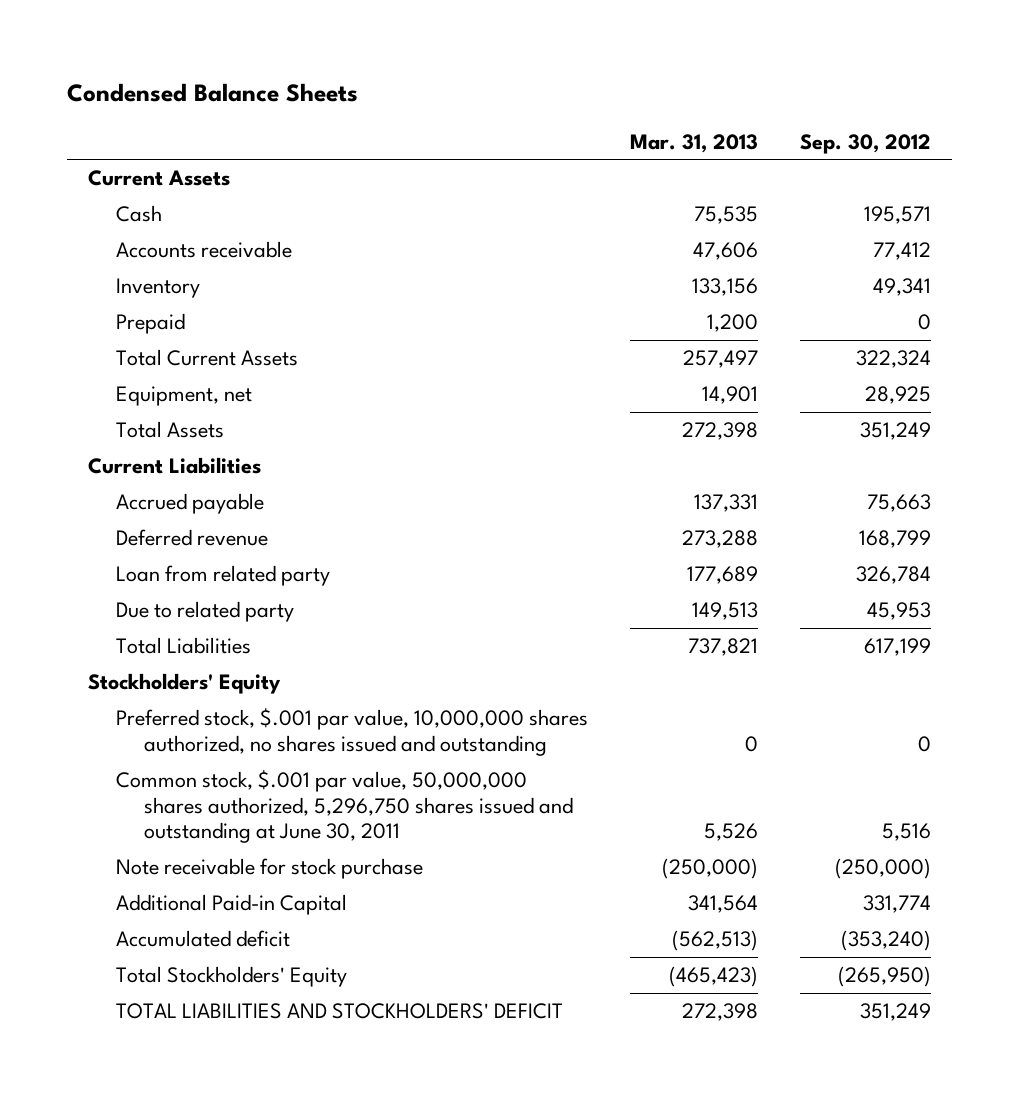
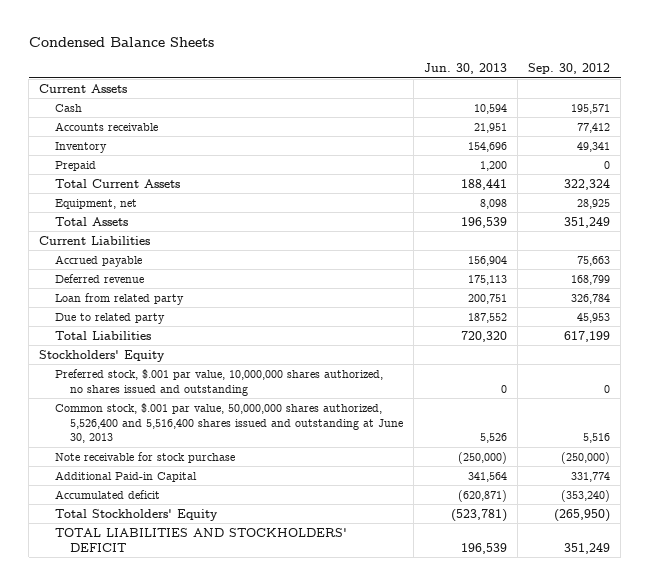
- | Mar. 31, 2013 | Sep. 30, 2012
+ | Jun. 30, 2013 | Sep. 30, 2012
- Common stock, $.001 par value, 50,000,000 shares authorized, 5,296,750 shares issued and outstanding at June 30, 2011 | 5,526 | 5,516
+ Common stock, $.001 par value, 50,000,000 shares authorized, 5,526,400 and 5,516,400 shares issued and outstanding at June 30, 2013 | 5,526 | 5,516

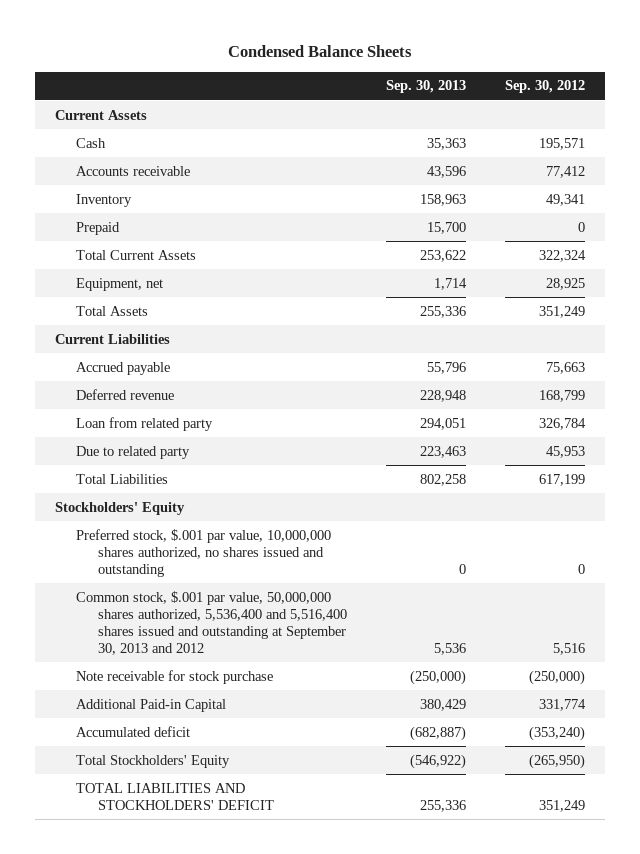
- | Jun. 30, 2013 | Sep. 30, 2012
+ | Sep. 30, 2013 | Sep. 30, 2012
- Common stock, $.001 par value, 50,000,000 shares authorized, 5,526,400 and 5,516,400 shares issued and outstanding at June 30, 2013 | 5,526 | 5,516
+ Common stock, $.001 par value, 50,000,000 shares authorized, 5,536,400 and 5,516,400 shares issued and outstanding at September 30, 2013 and 2012 | 5,536 | 5,516

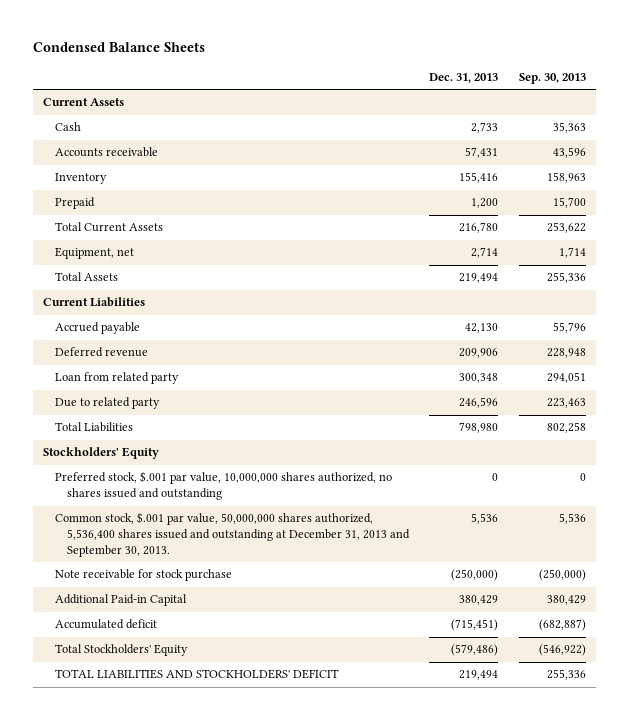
- | Sep. 30, 2013 | Sep. 30, 2012
+ | Dec. 31, 2013 | Sep. 30, 2013
- Common stock, $.001 par value, 50,000,000 shares authorized, 5,536,400 and 5,516,400 shares issued and outstanding at September 30, 2013 and 2012 | 5,536 | 5,516
+ Common stock, $.001 par value, 50,000,000 shares authorized, 5,536,400 shares issued and outstanding at December 31, 2013 and September 30, 2013. | 5,536 | 5,536

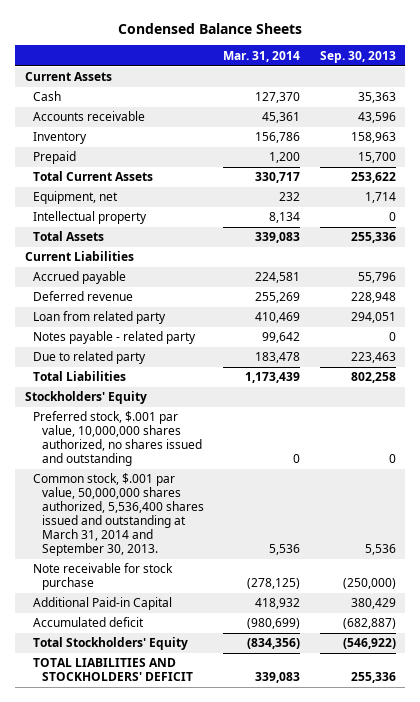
- | Dec. 31, 2013 | Sep. 30, 2013
+ | Mar. 31, 2014 | Sep. 30, 2013
+ Intellectual property | 8,134 | 0
+ Notes payable - related party | 99,642 | 0
- Common stock, $.001 par value, 50,000,000 shares authorized, 5,536,400 shares issued and outstanding at December 31, 2013 and September 30, 2013. | 5,536 | 5,536
+ Common stock, $.001 par value, 50,000,000 shares authorized, 5,536,400 shares issued and outstanding at March 31, 2014 and September 30, 2013. | 5,536 | 5,536

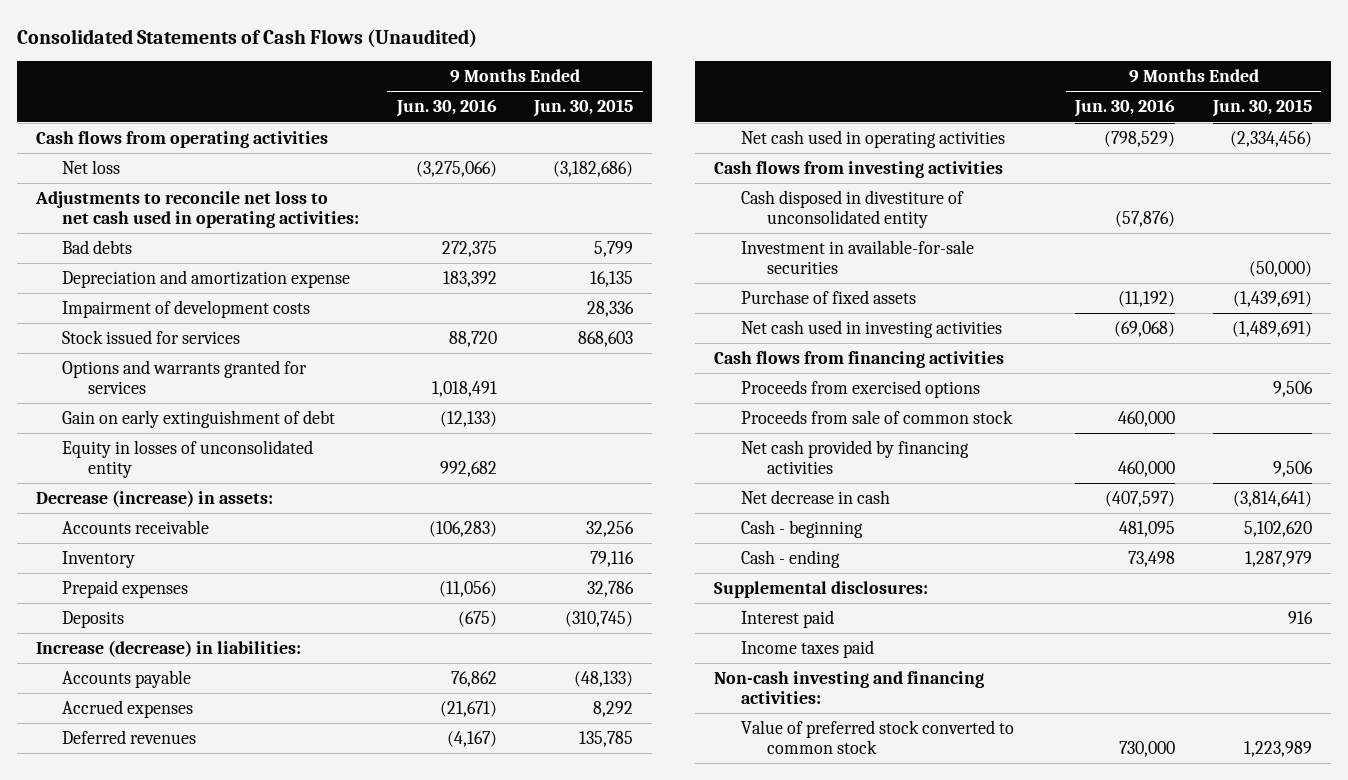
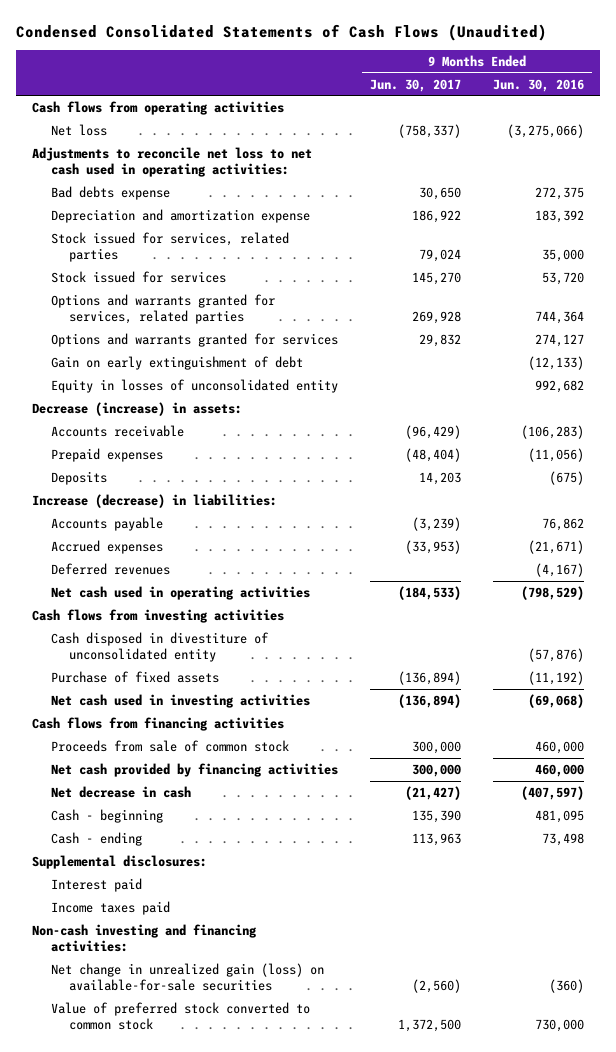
- Consolidated Statements of Cash Flows (Unaudited)
+ Condensed Consolidated Statements of Cash Flows (Unaudited)
- | 9 Months Ended Jun. 30, 2016 | 9 Months Ended Jun. 30, 2015
+ | 9 Months Ended Jun. 30, 2017 | 9 Months Ended Jun. 30, 2016
- Bad debts | 272,375 | 5,799
+ Bad debts expense | 30,650 | 272,375
- Impairment of development costs | | 28,336
- Stock issued for services | 88,720 | 868,603
- Options and warrants granted for services | 1,018,491 |
+ Stock issued for services, related parties | 79,024 | 35,000
+ Stock issued for services | 145,270 | 53,720
+ Options and warrants granted for services, related parties | 269,928 | 744,364
+ Options and warrants granted for services | 29,832 | 274,127
- Inventory | | 79,116
- Investment in available-for-sale securities | | (50,000)
- Proceeds from exercised options | | 9,506
+ Net change in unrealized gain (loss) on available-for-sale securities | (2,560) | (360)

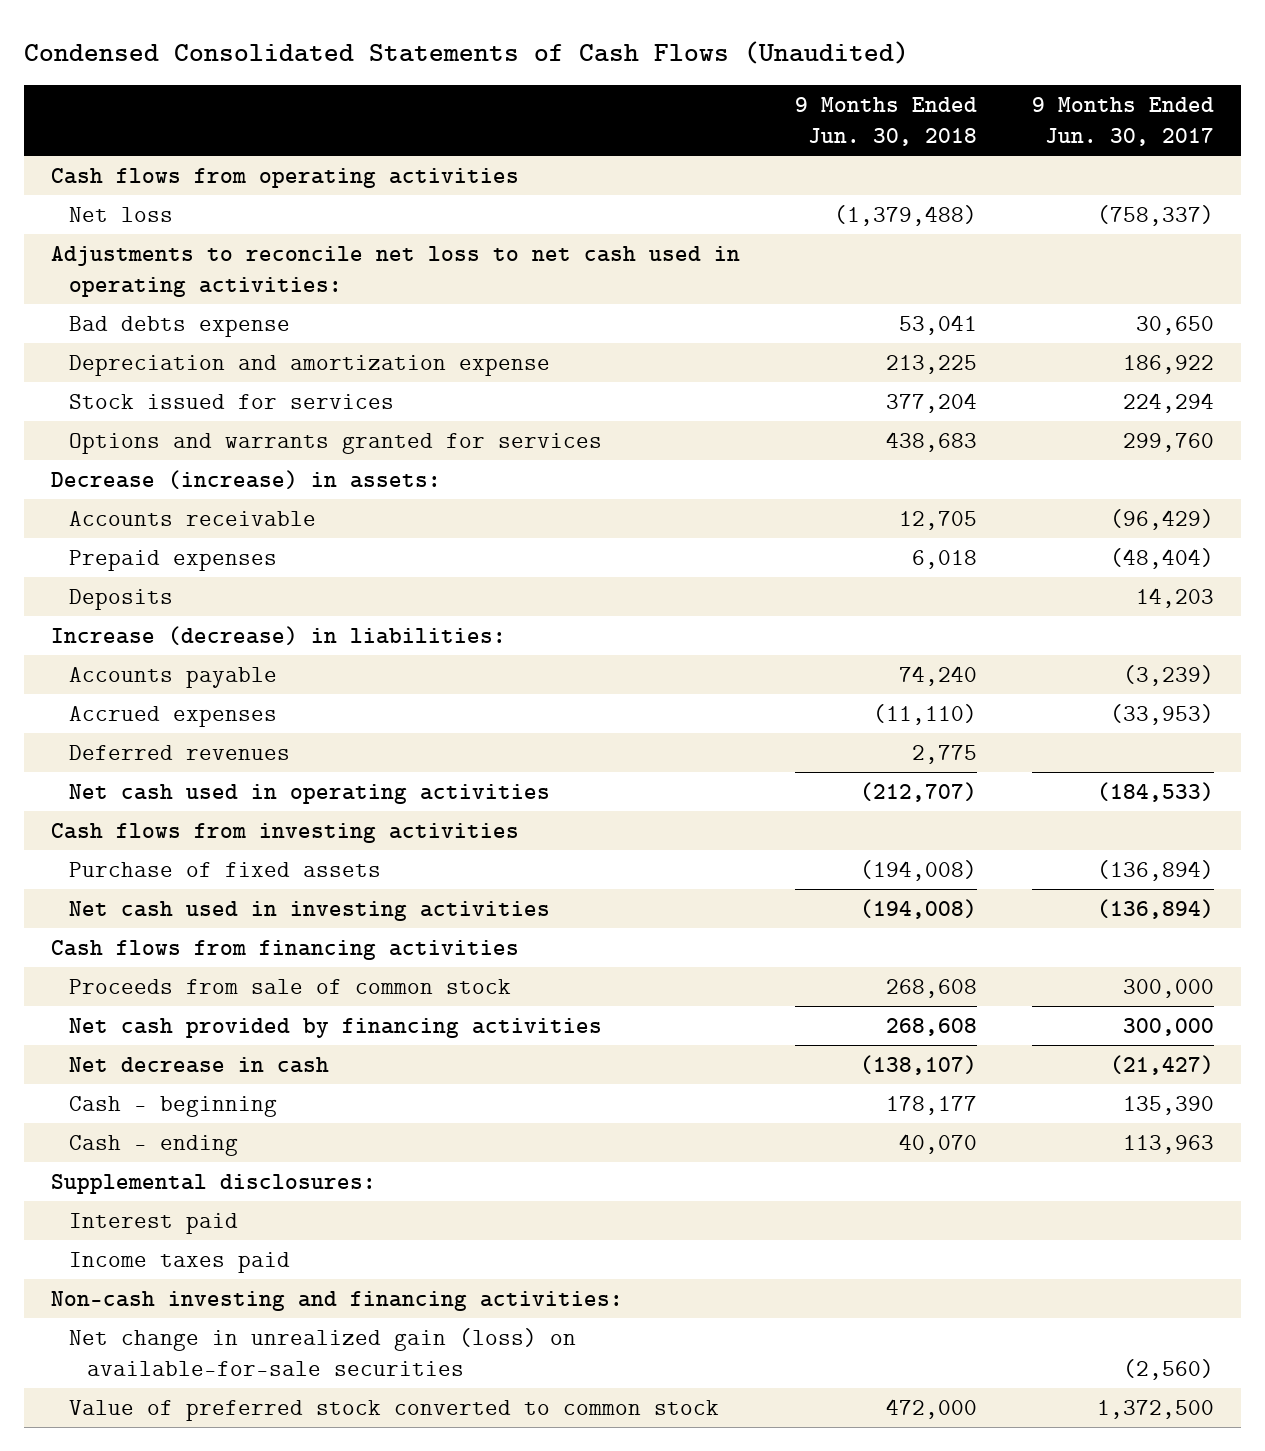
- | 9 Months Ended Jun. 30, 2017 | 9 Months Ended Jun. 30, 2016
+ | 9 Months Ended Jun. 30, 2018 | 9 Months Ended Jun. 30, 2017
- Stock issued for services, related parties | 79,024 | 35,000
- Stock issued for services | 145,270 | 53,720
- Options and warrants granted for services, related parties | 269,928 | 744,364
- Options and warrants granted for services | 29,832 | 274,127
- Gain on early extinguishment of debt | | (12,133)
- Equity in losses of unconsolidated entity | | 992,682
+ Stock issued for services | 377,204 | 224,294
+ Options and warrants granted for services | 438,683 | 299,760
- Cash disposed in divestiture of unconsolidated entity | | (57,876)

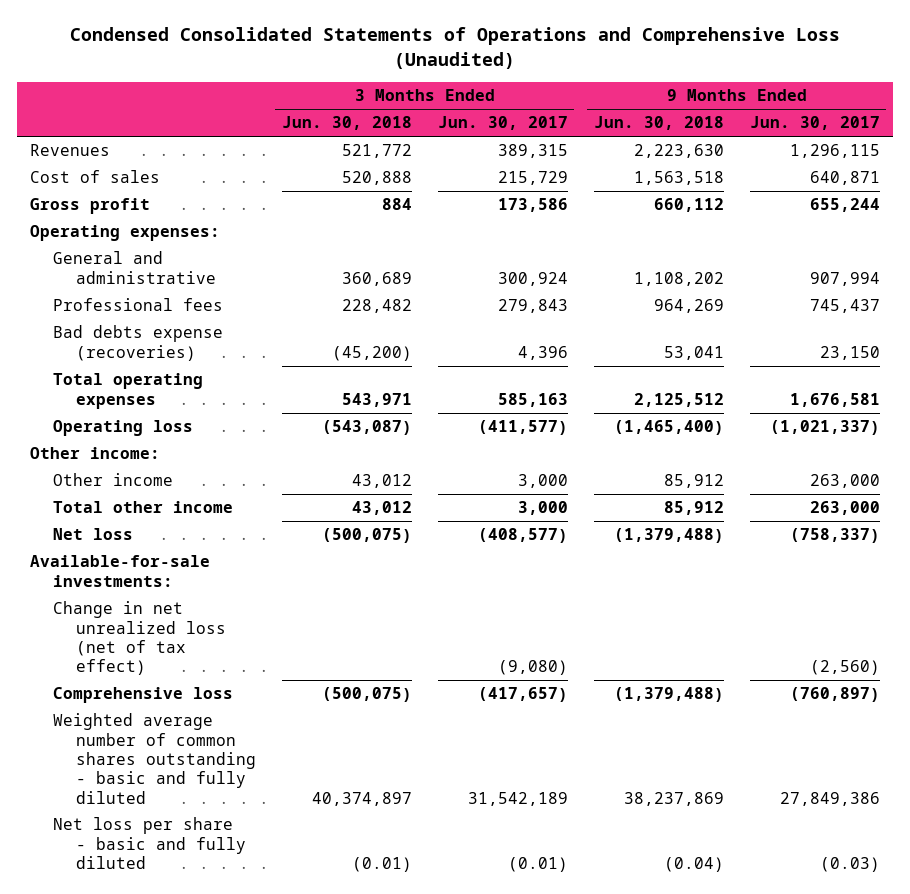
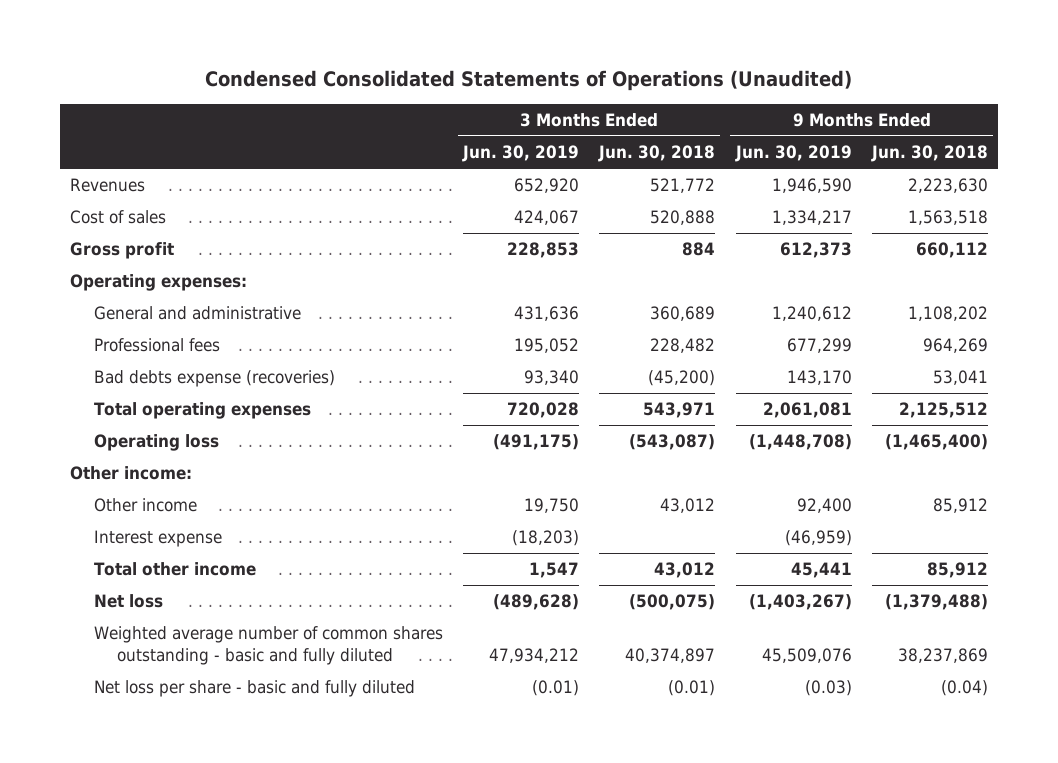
- Condensed Consolidated Statements of Operations and Comprehensive Loss (Unaudited)
+ Condensed Consolidated Statements of Operations (Unaudited)
- | 3 Months Ended Jun. 30, 2018 | 3 Months Ended Jun. 30, 2017 | 9 Months Ended Jun. 30, 2018 | 9 Months Ended Jun. 30, 2017
+ | 3 Months Ended Jun. 30, 2019 | 3 Months Ended Jun. 30, 2018 | 9 Months Ended Jun. 30, 2019 | 9 Months Ended Jun. 30, 2018
+ Interest expense | (18,203) | | (46,959) |
- Available-for-sale investments:
- Change in net unrealized loss (net of tax effect) | | (9,080) | | (2,560)
- Comprehensive loss | (500,075) | (417,657) | (1,379,488) | (760,897)

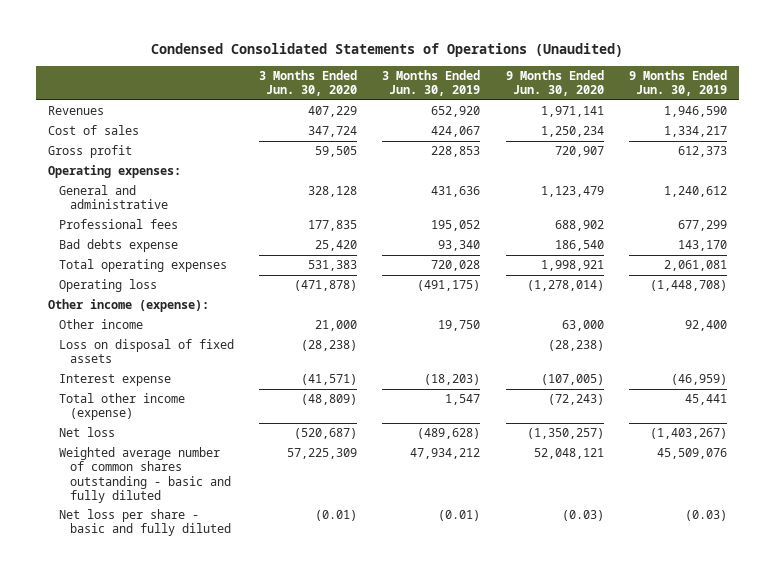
- | 3 Months Ended Jun. 30, 2019 | 3 Months Ended Jun. 30, 2018 | 9 Months Ended Jun. 30, 2019 | 9 Months Ended Jun. 30, 2018
+ | 3 Months Ended Jun. 30, 2020 | 3 Months Ended Jun. 30, 2019 | 9 Months Ended Jun. 30, 2020 | 9 Months Ended Jun. 30, 2019
- Bad debts expense (recoveries) | 93,340 | (45,200) | 143,170 | 53,041
+ Bad debts expense | 25,420 | 93,340 | 186,540 | 143,170
- Other income:
+ Other income (expense):
+ Loss on disposal of fixed assets | (28,238) | | (28,238) |
- Total other income | 1,547 | 43,012 | 45,441 | 85,912
+ Total other income (expense) | (48,809) | 1,547 | (72,243) | 45,441

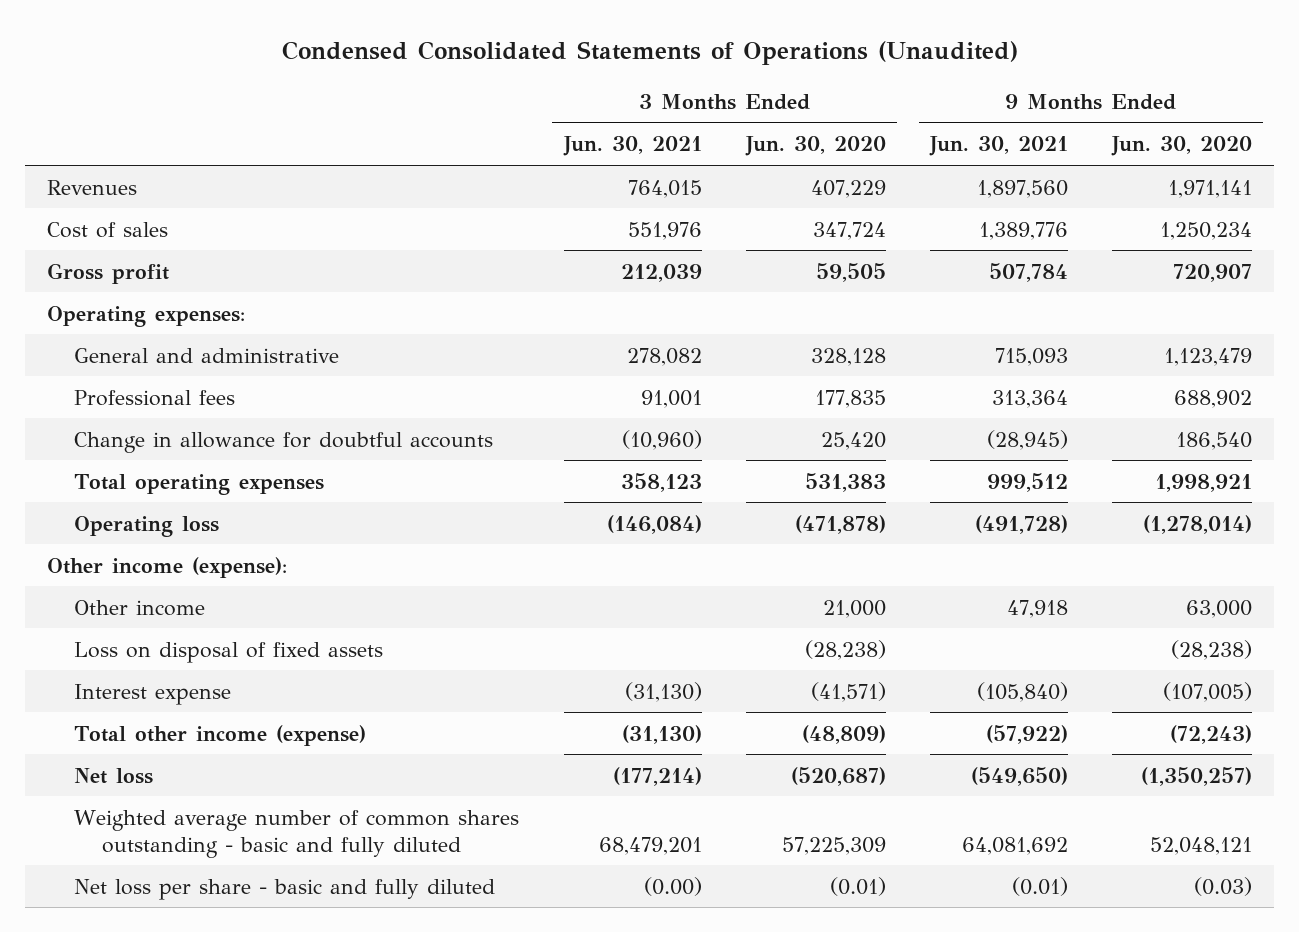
- | 3 Months Ended Jun. 30, 2020 | 3 Months Ended Jun. 30, 2019 | 9 Months Ended Jun. 30, 2020 | 9 Months Ended Jun. 30, 2019
+ | 3 Months Ended Jun. 30, 2021 | 3 Months Ended Jun. 30, 2020 | 9 Months Ended Jun. 30, 2021 | 9 Months Ended Jun. 30, 2020
- Bad debts expense | 25,420 | 93,340 | 186,540 | 143,170
+ Change in allowance for doubtful accounts | (10,960) | 25,420 | (28,945) | 186,540

